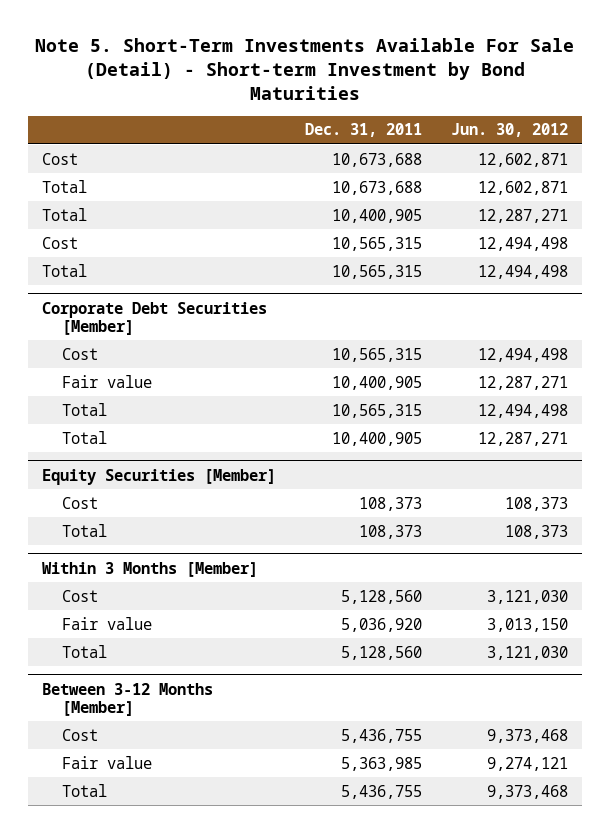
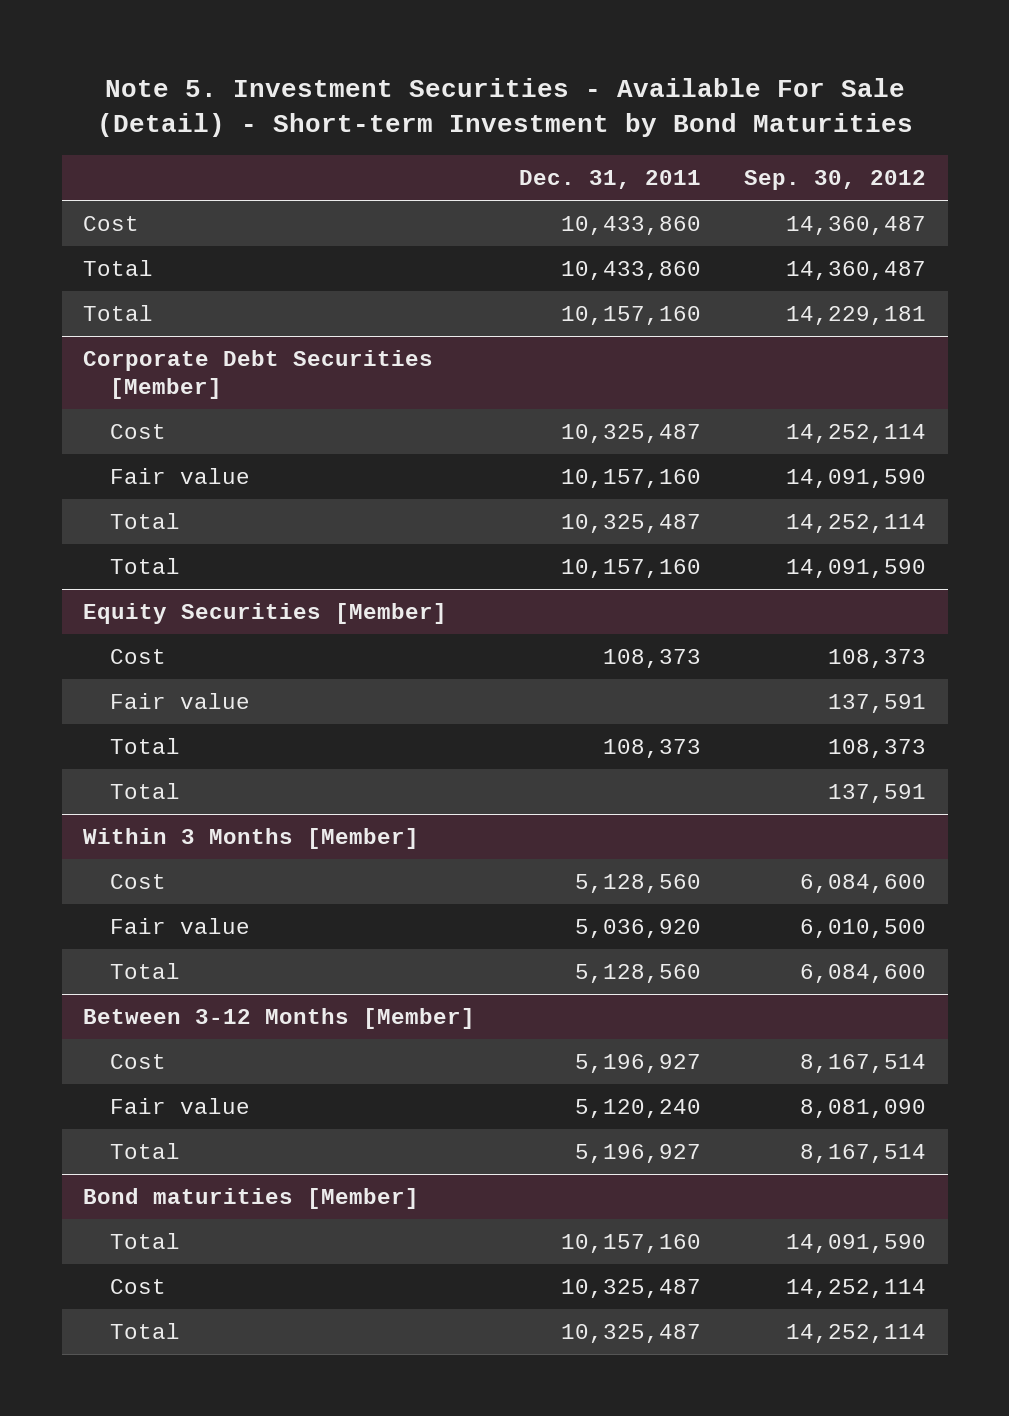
- Note 5. Short-Term Investments Available For Sale (Detail) - Short-term Investment by Bond Maturities
+ Note 5. Investment Securities - Available For Sale (Detail) - Short-term Investment by Bond Maturities
- | Dec. 31, 2011 | Jun. 30, 2012
+ | Dec. 31, 2011 | Sep. 30, 2012
- Cost | 10,673,688 | 12,602,871
- Total | 10,673,688 | 12,602,871
- Total | 10,400,905 | 12,287,271
- Cost | 10,565,315 | 12,494,498
- Total | 10,565,315 | 12,494,498
+ Cost | 10,433,860 | 14,360,487
+ Total | 10,433,860 | 14,360,487
+ Total | 10,157,160 | 14,229,181
@ Corporate Debt Securities [Member]
- Cost | 10,565,315 | 12,494,498
- Fair value | 10,400,905 | 12,287,271
- Total | 10,565,315 | 12,494,498
- Total | 10,400,905 | 12,287,271
+ Cost | 10,325,487 | 14,252,114
+ Fair value | 10,157,160 | 14,091,590
+ Total | 10,325,487 | 14,252,114
+ Total | 10,157,160 | 14,091,590
@ Equity Securities [Member]
+ Fair value | | 137,591
+ Total | | 137,591
@ Between 3-12 Months [Member]
- Cost | 5,436,755 | 9,373,468
- Fair value | 5,363,985 | 9,274,121
- Total | 5,436,755 | 9,373,468
+ Cost | 5,196,927 | 8,167,514
+ Fair value | 5,120,240 | 8,081,090
+ Total | 5,196,927 | 8,167,514
+ Bond maturities [Member]
+ Total | 10,157,160 | 14,091,590
+ Cost | 10,325,487 | 14,252,114
+ Total | 10,325,487 | 14,252,114

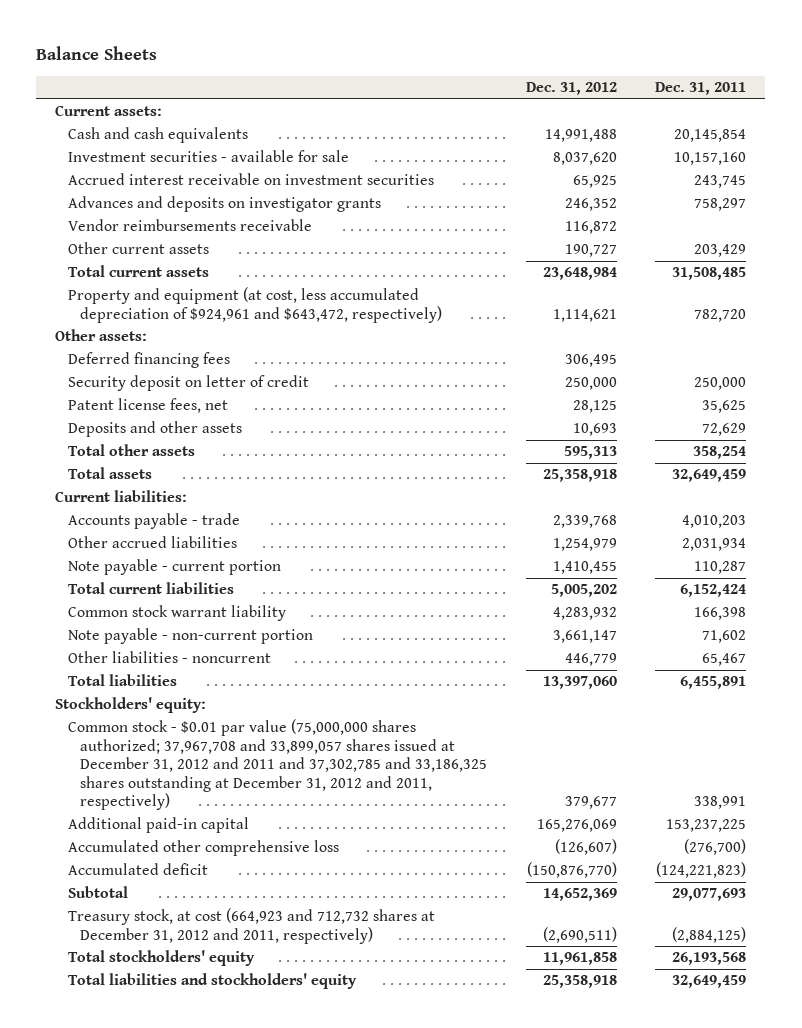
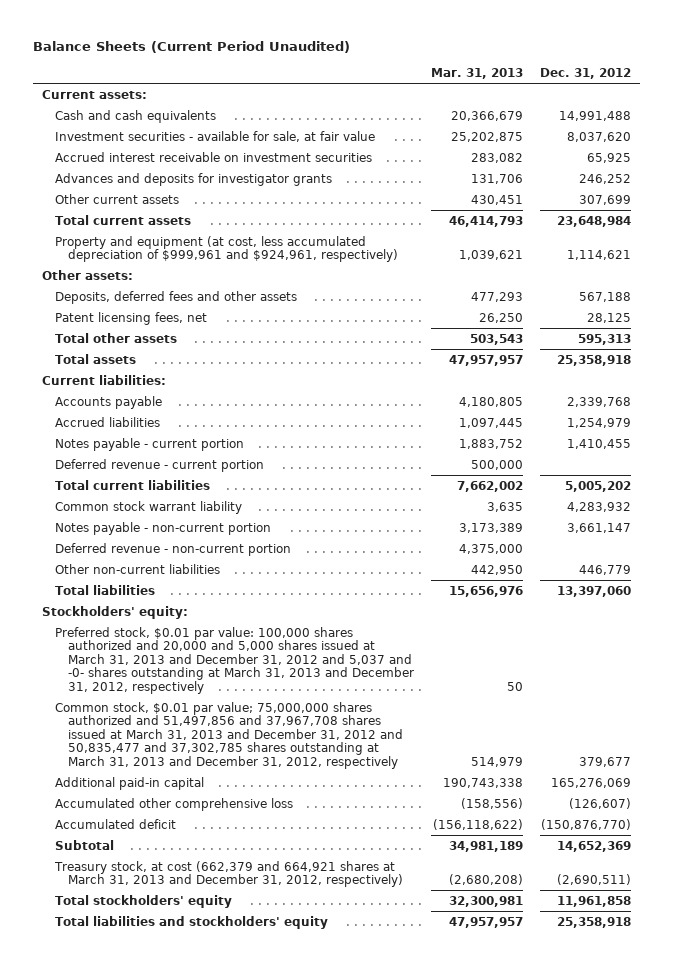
- Balance Sheets
+ Balance Sheets (Current Period Unaudited)
- | Dec. 31, 2012 | Dec. 31, 2011
+ | Mar. 31, 2013 | Dec. 31, 2012
- Investment securities - available for sale | 8,037,620 | 10,157,160
+ Investment securities - available for sale, at fair value | 25,202,875 | 8,037,620
- Advances and deposits on investigator grants | 246,352 | 758,297
- Vendor reimbursements receivable | 116,872 |
- Other current assets | 190,727 | 203,429
+ Advances and deposits for investigator grants | 131,706 | 246,252
+ Other current assets | 430,451 | 307,699
- Property and equipment (at cost, less accumulated depreciation of $924,961 and $643,472, respectively) | 1,114,621 | 782,720
+ Property and equipment (at cost, less accumulated depreciation of $999,961 and $924,961, respectively) | 1,039,621 | 1,114,621
- Deferred financing fees | 306,495 |
- Security deposit on letter of credit | 250,000 | 250,000
- Patent license fees, net | 28,125 | 35,625
- Deposits and other assets | 10,693 | 72,629
+ Deposits, deferred fees and other assets | 477,293 | 567,188
+ Patent licensing fees, net | 26,250 | 28,125
- Accounts payable - trade | 2,339,768 | 4,010,203
- Other accrued liabilities | 1,254,979 | 2,031,934
- Note payable - current portion | 1,410,455 | 110,287
+ Accounts payable | 4,180,805 | 2,339,768
+ Accrued liabilities | 1,097,445 | 1,254,979
+ Notes payable - current portion | 1,883,752 | 1,410,455
+ Deferred revenue - current portion | 500,000 |
- Note payable - non-current portion | 3,661,147 | 71,602
- Other liabilities - noncurrent | 446,779 | 65,467
+ Notes payable - non-current portion | 3,173,389 | 3,661,147
+ Deferred revenue - non-current portion | 4,375,000 |
+ Other non-current liabilities | 442,950 | 446,779
- Common stock - $0.01 par value (75,000,000 shares authorized; 37,967,708 and 33,899,057 shares issued at December 31, 2012 and 2011 and 37,302,785 and 33,186,325 shares outstanding at December 31, 2012 and 2011, respectively) | 379,677 | 338,991
+ Preferred stock, $0.01 par value: 100,000 shares authorized and 20,000 and 5,000 shares issued at March 31, 2013 and December 31, 2012 and 5,037 and -0- shares outstanding at March 31, 2013 and December 31, 2012, respectively | 50 |
+ Common stock, $0.01 par value; 75,000,000 shares authorized and 51,497,856 and 37,967,708 shares issued at March 31, 2013 and December 31, 2012 and 50,835,477 and 37,302,785 shares outstanding at March 31, 2013 and December 31, 2012, respectively | 514,979 | 379,677
- Treasury stock, at cost (664,923 and 712,732 shares at December 31, 2012 and 2011, respectively) | (2,690,511) | (2,884,125)
+ Treasury stock, at cost (662,379 and 664,921 shares at March 31, 2013 and December 31, 2012, respectively) | (2,680,208) | (2,690,511)

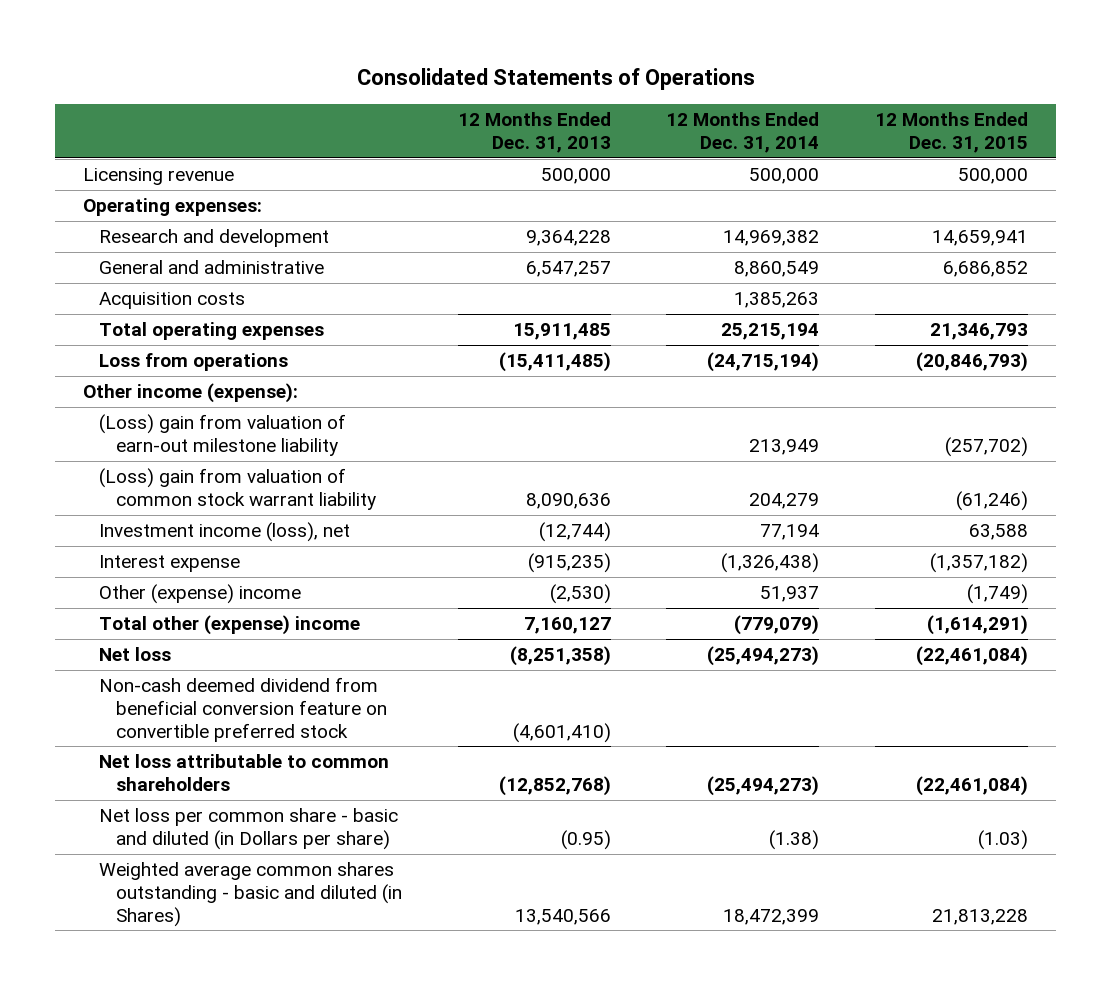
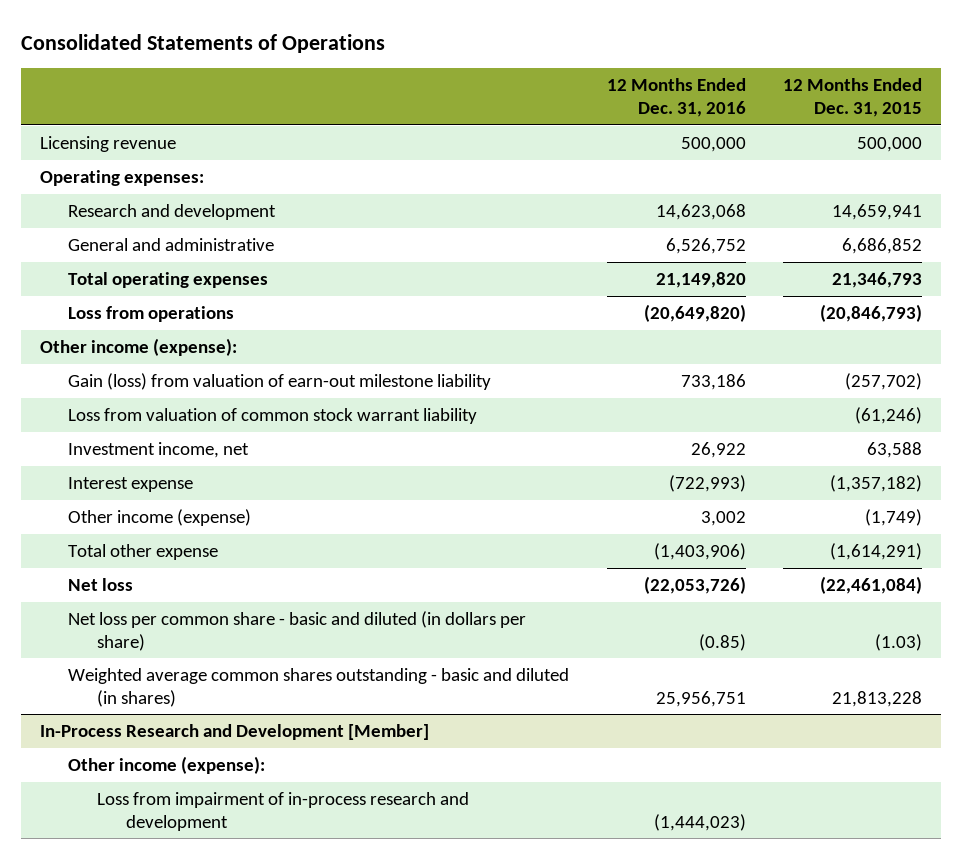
- | 12 Months Ended Dec. 31, 2013 | 12 Months Ended Dec. 31, 2014 | 12 Months Ended Dec. 31, 2015
+ | 12 Months Ended Dec. 31, 2016 | 12 Months Ended Dec. 31, 2015
- Acquisition costs | | 1,385,263 |
- (Loss) gain from valuation of earn-out milestone liability | | 213,949 | (257,702)
- (Loss) gain from valuation of common stock warrant liability | 8,090,636 | 204,279 | (61,246)
- Investment income (loss), net | (12,744) | 77,194 | 63,588
+ Gain (loss) from valuation of earn-out milestone liability | 733,186 | (257,702)
+ Loss from valuation of common stock warrant liability | | (61,246)
+ Investment income, net | 26,922 | 63,588
- Other (expense) income | (2,530) | 51,937 | (1,749)
- Total other (expense) income | 7,160,127 | (779,079) | (1,614,291)
+ Other income (expense) | 3,002 | (1,749)
+ Total other expense | (1,403,906) | (1,614,291)
- Non-cash deemed dividend from beneficial conversion feature on convertible preferred stock | (4,601,410) | |
- Net loss attributable to common shareholders | (12,852,768) | (25,494,273) | (22,461,084)
- Net loss per common share - basic and diluted (in Dollars per share) | (0.95) | (1.38) | (1.03)
- Weighted average common shares outstanding - basic and diluted (in Shares) | 13,540,566 | 18,472,399 | 21,813,228
+ Net loss per common share - basic and diluted (in dollars per share) | (0.85) | (1.03)
+ Weighted average common shares outstanding - basic and diluted (in shares) | 25,956,751 | 21,813,228
+ In-Process Research and Development [Member]
+ Other income (expense):
+ Loss from impairment of in-process research and development | (1,444,023) |

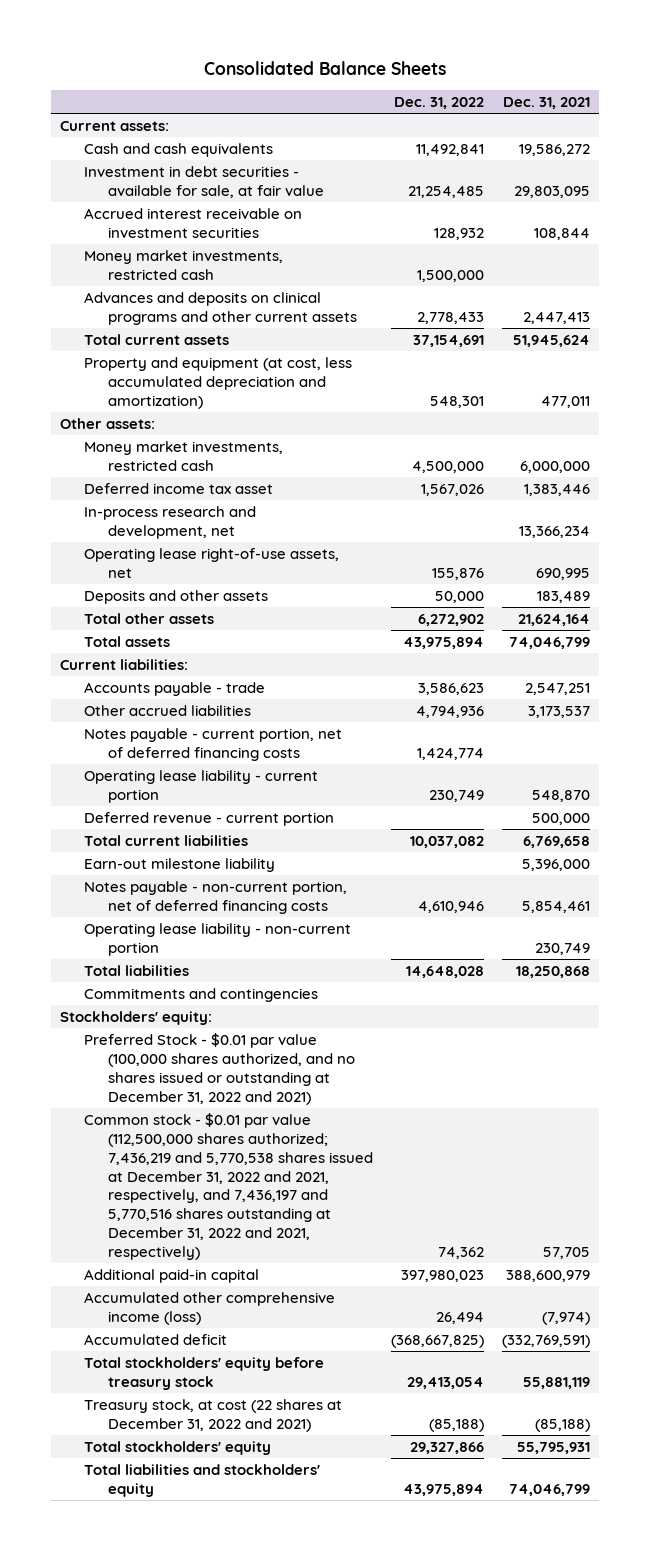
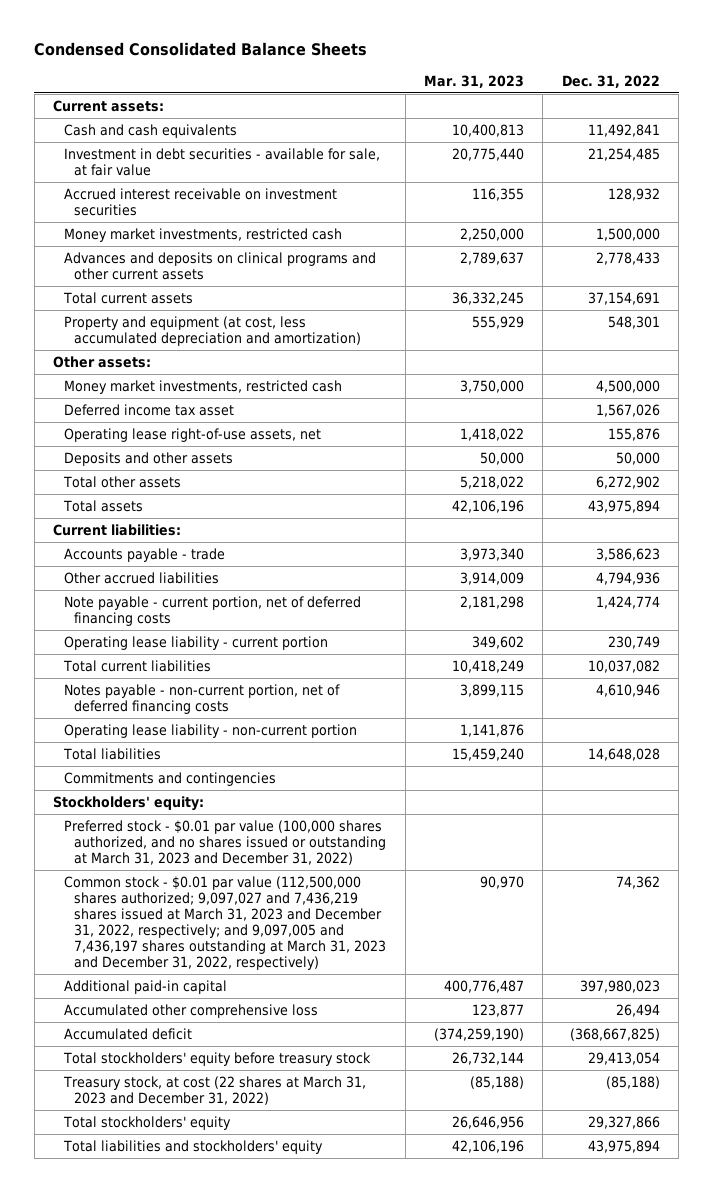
- Consolidated Balance Sheets
+ Condensed Consolidated Balance Sheets
- | Dec. 31, 2022 | Dec. 31, 2021
+ | Mar. 31, 2023 | Dec. 31, 2022
- In-process research and development, net | | 13,366,234
- Notes payable - current portion, net of deferred financing costs | 1,424,774 |
+ Note payable - current portion, net of deferred financing costs | 2,181,298 | 1,424,774
- Deferred revenue - current portion | | 500,000
- Earn-out milestone liability | | 5,396,000
- Preferred Stock - $0.01 par value (100,000 shares authorized, and no shares issued or outstanding at December 31, 2022 and 2021)
- Common stock - $0.01 par value (112,500,000 shares authorized; 7,436,219 and 5,770,538 shares issued at December 31, 2022 and 2021, respectively, and 7,436,197 and 5,770,516 shares outstanding at December 31, 2022 and 2021, respectively) | 74,362 | 57,705
+ Preferred stock - $0.01 par value (100,000 shares authorized, and no shares issued or outstanding at March 31, 2023 and December 31, 2022)
+ Common stock - $0.01 par value (112,500,000 shares authorized; 9,097,027 and 7,436,219 shares issued at March 31, 2023 and December 31, 2022, respectively; and 9,097,005 and 7,436,197 shares outstanding at March 31, 2023 and December 31, 2022, respectively) | 90,970 | 74,362
- Accumulated other comprehensive income (loss) | 26,494 | (7,974)
+ Accumulated other comprehensive loss | 123,877 | 26,494
- Treasury stock, at cost (22 shares at December 31, 2022 and 2021) | (85,188) | (85,188)
+ Treasury stock, at cost (22 shares at March 31, 2023 and December 31, 2022) | (85,188) | (85,188)

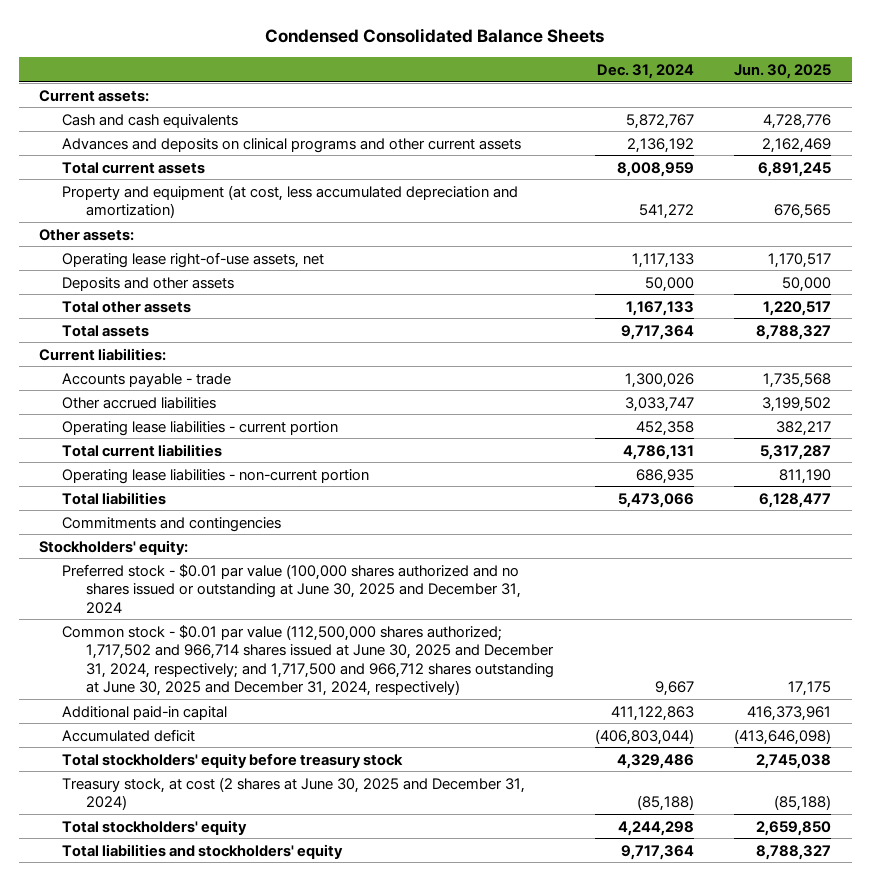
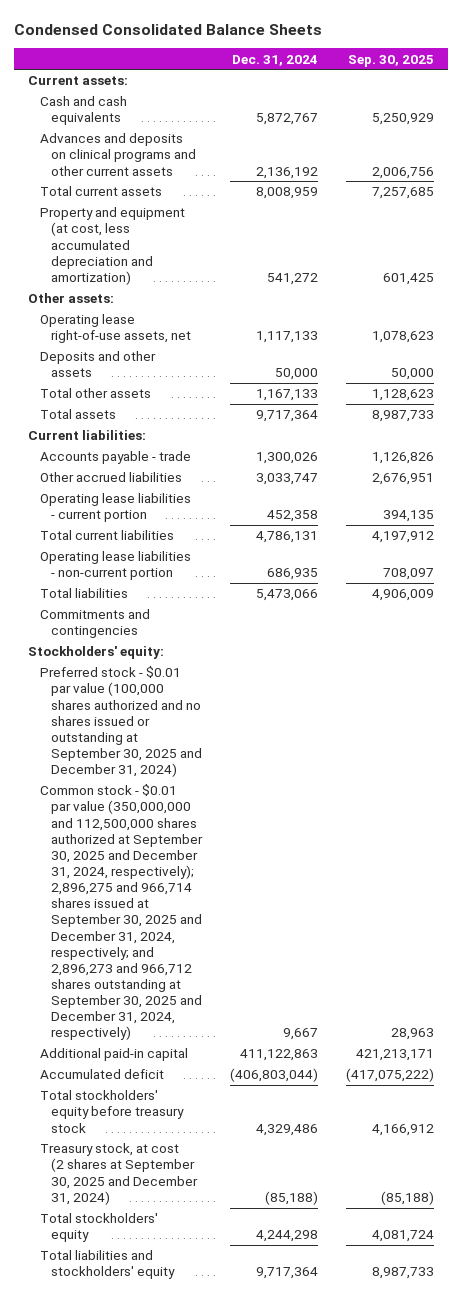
- | Dec. 31, 2024 | Jun. 30, 2025
+ | Dec. 31, 2024 | Sep. 30, 2025
- Preferred stock - $0.01 par value (100,000 shares authorized and no shares issued or outstanding at June 30, 2025 and December 31, 2024
- Common stock - $0.01 par value (112,500,000 shares authorized; 1,717,502 and 966,714 shares issued at June 30, 2025 and December 31, 2024, respectively; and 1,717,500 and 966,712 shares outstanding at June 30, 2025 and December 31, 2024, respectively) | 9,667 | 17,175
+ Preferred stock - $0.01 par value (100,000 shares authorized and no shares issued or outstanding at September 30, 2025 and December 31, 2024)
+ Common stock - $0.01 par value (350,000,000 and 112,500,000 shares authorized at September 30, 2025 and December 31, 2024, respectively); 2,896,275 and 966,714 shares issued at September 30, 2025 and December 31, 2024, respectively; and 2,896,273 and 966,712 shares outstanding at September 30, 2025 and December 31, 2024, respectively) | 9,667 | 28,963
- Treasury stock, at cost (2 shares at June 30, 2025 and December 31, 2024) | (85,188) | (85,188)
+ Treasury stock, at cost (2 shares at September 30, 2025 and December 31, 2024) | (85,188) | (85,188)

